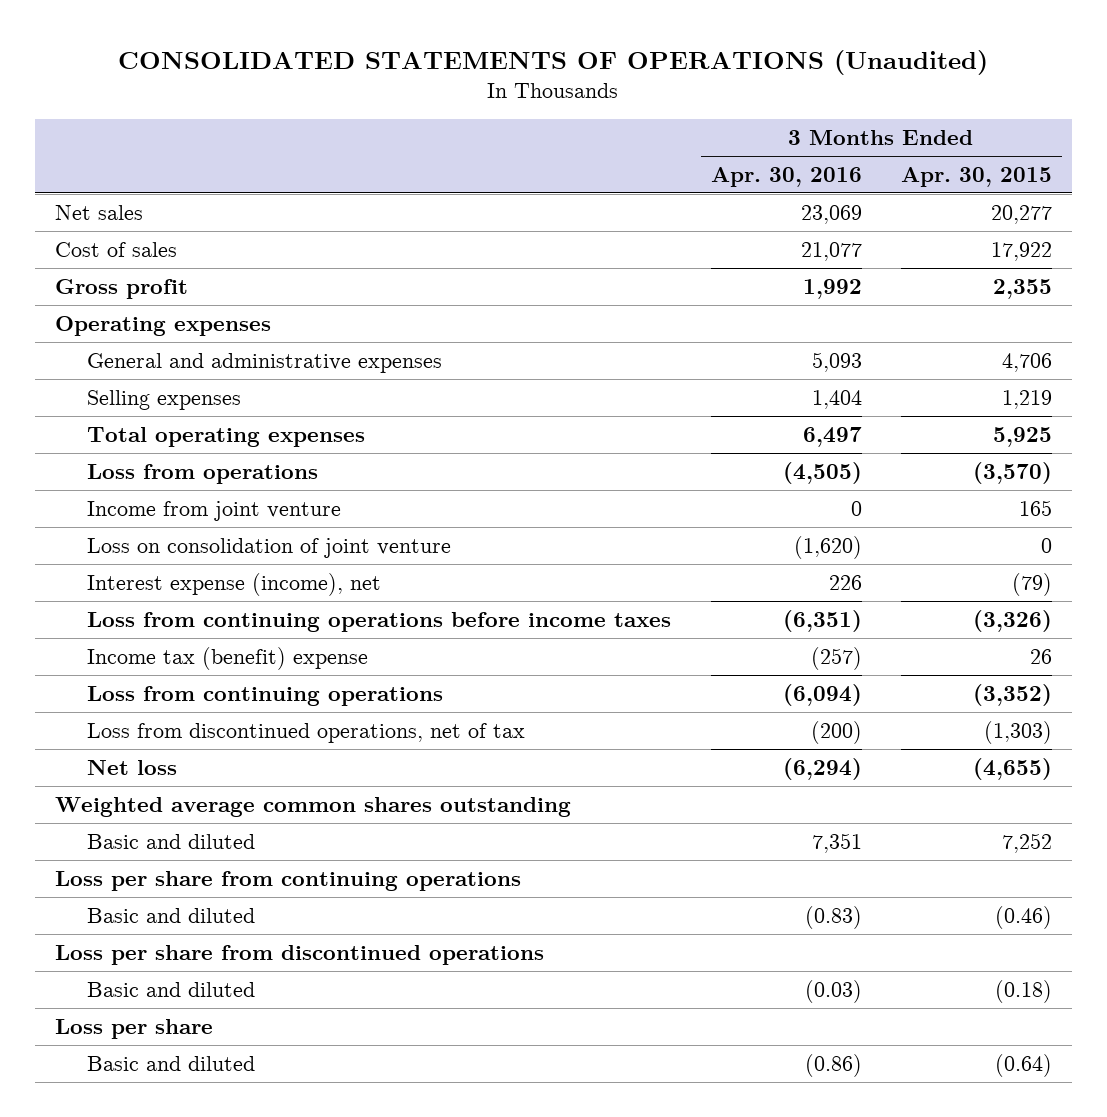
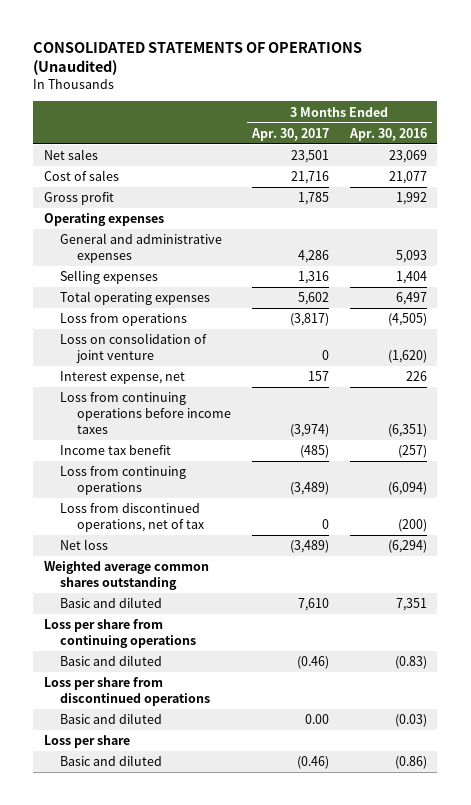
- | 3 Months Ended Apr. 30, 2016 | 3 Months Ended Apr. 30, 2015
+ | 3 Months Ended Apr. 30, 2017 | 3 Months Ended Apr. 30, 2016
- Income from joint venture | 0 | 165
- Interest expense (income), net | 226 | (79)
+ Interest expense, net | 157 | 226
- Income tax (benefit) expense | (257) | 26
+ Income tax benefit | (485) | (257)

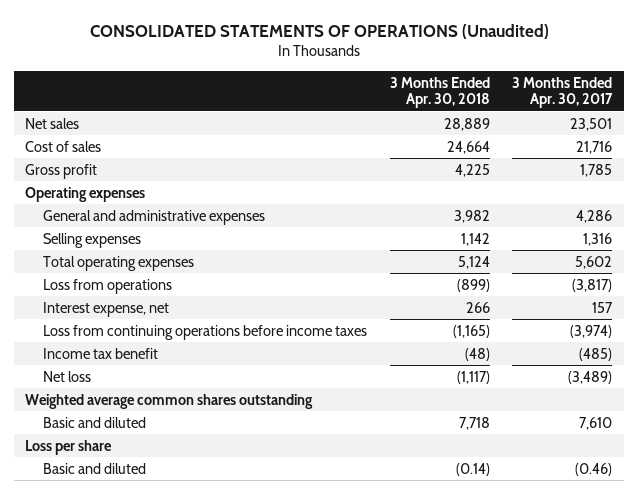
- | 3 Months Ended Apr. 30, 2017 | 3 Months Ended Apr. 30, 2016
+ | 3 Months Ended Apr. 30, 2018 | 3 Months Ended Apr. 30, 2017
- Loss on consolidation of joint venture | 0 | (1,620)
- Loss from continuing operations | (3,489) | (6,094)
- Loss from discontinued operations, net of tax | 0 | (200)
- Loss per share from continuing operations
- Basic and diluted | (0.46) | (0.83)
- Loss per share from discontinued operations
- Basic and diluted | 0.00 | (0.03)

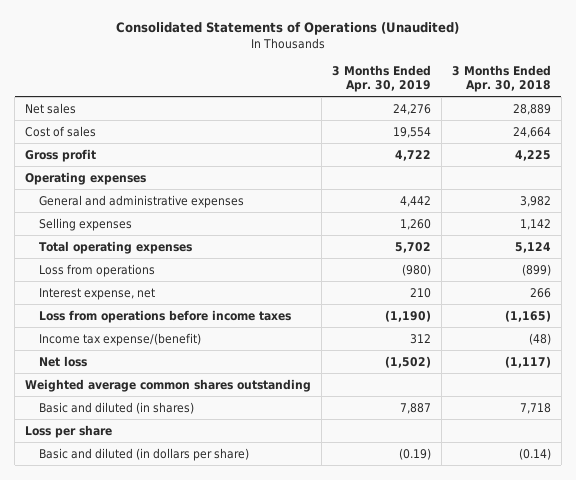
- CONSOLIDATED STATEMENTS OF OPERATIONS (Unaudited)
+ Consolidated Statements of Operations (Unaudited)
- | 3 Months Ended Apr. 30, 2018 | 3 Months Ended Apr. 30, 2017
+ | 3 Months Ended Apr. 30, 2019 | 3 Months Ended Apr. 30, 2018
- Loss from continuing operations before income taxes | (1,165) | (3,974)
- Income tax benefit | (48) | (485)
+ Loss from operations before income taxes | (1,190) | (1,165)
+ Income tax expense/(benefit) | 312 | (48)
- Basic and diluted | 7,718 | 7,610
+ Basic and diluted (in shares) | 7,887 | 7,718
- Basic and diluted | (0.14) | (0.46)
+ Basic and diluted (in dollars per share) | (0.19) | (0.14)

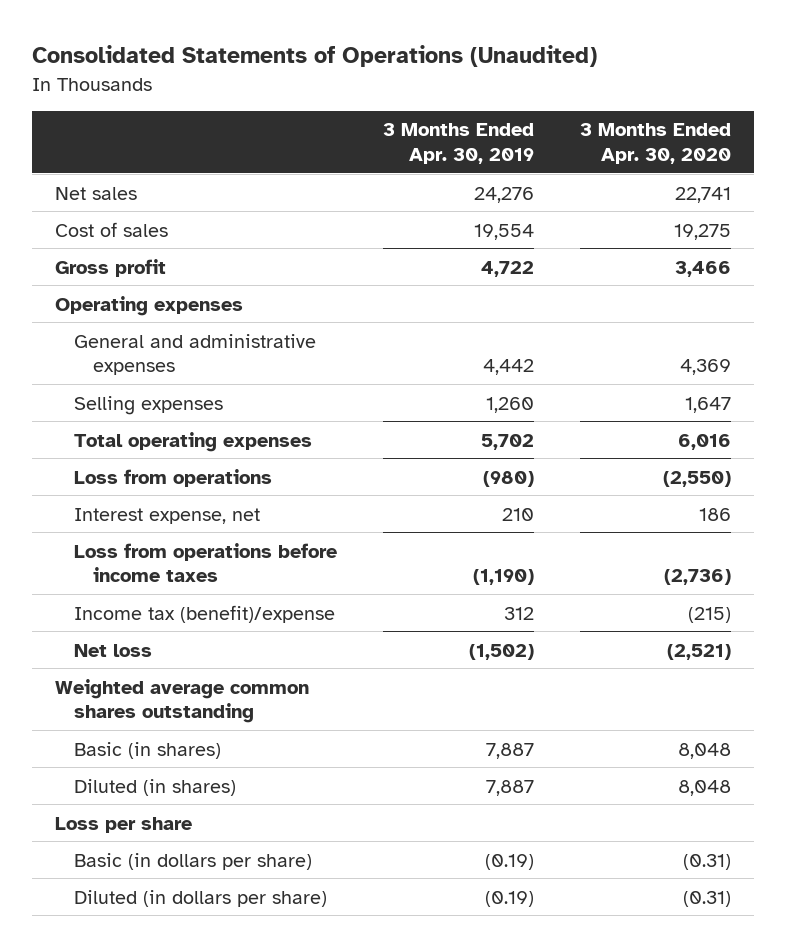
- | 3 Months Ended Apr. 30, 2019 | 3 Months Ended Apr. 30, 2018
+ | 3 Months Ended Apr. 30, 2019 | 3 Months Ended Apr. 30, 2020
- Income tax expense/(benefit) | 312 | (48)
+ Income tax (benefit)/expense | 312 | (215)
- Basic and diluted (in shares) | 7,887 | 7,718
+ Basic (in shares) | 7,887 | 8,048
+ Diluted (in shares) | 7,887 | 8,048
- Basic and diluted (in dollars per share) | (0.19) | (0.14)
+ Basic (in dollars per share) | (0.19) | (0.31)
+ Diluted (in dollars per share) | (0.19) | (0.31)

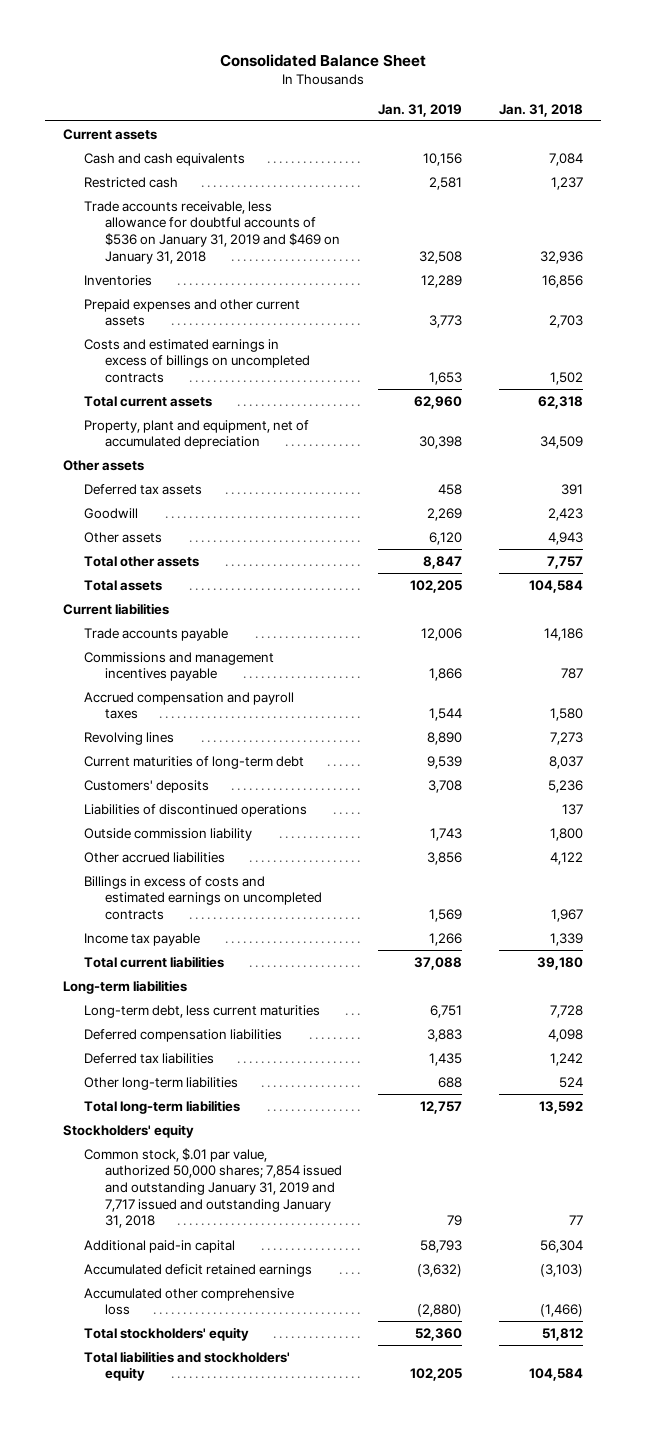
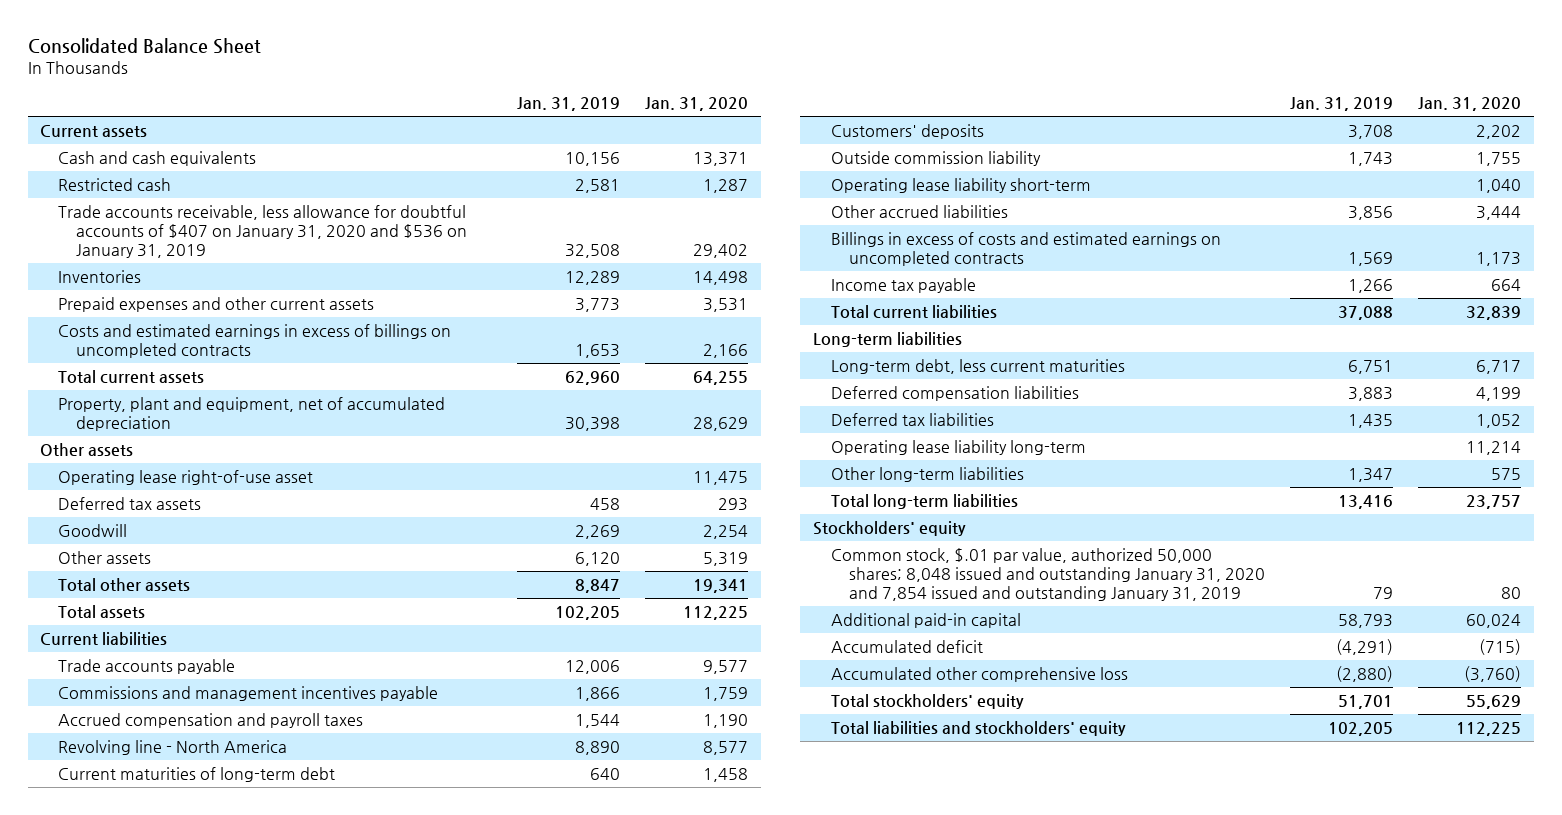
- | Jan. 31, 2019 | Jan. 31, 2018
+ | Jan. 31, 2019 | Jan. 31, 2020
- Trade accounts receivable, less allowance for doubtful accounts of $536 on January 31, 2019 and $469 on January 31, 2018 | 32,508 | 32,936
+ Trade accounts receivable, less allowance for doubtful accounts of $407 on January 31, 2020 and $536 on January 31, 2019 | 32,508 | 29,402
+ Operating lease right-of-use asset | | 11,475
- Revolving lines | 8,890 | 7,273
- Current maturities of long-term debt | 9,539 | 8,037
+ Revolving line - North America | 8,890 | 8,577
+ Current maturities of long-term debt | 640 | 1,458
- Liabilities of discontinued operations | | 137
+ Operating lease liability short-term | | 1,040
- Other long-term liabilities | 688 | 524
- Total long-term liabilities | 12,757 | 13,592
+ Operating lease liability long-term | | 11,214
+ Other long-term liabilities | 1,347 | 575
+ Total long-term liabilities | 13,416 | 23,757
- Common stock, $.01 par value, authorized 50,000 shares; 7,854 issued and outstanding January 31, 2019 and 7,717 issued and outstanding January 31, 2018 | 79 | 77
+ Common stock, $.01 par value, authorized 50,000 shares; 8,048 issued and outstanding January 31, 2020 and 7,854 issued and outstanding January 31, 2019 | 79 | 80
- Accumulated deficit retained earnings | (3,632) | (3,103)
+ Accumulated deficit | (4,291) | (715)
- Total stockholders' equity | 52,360 | 51,812
+ Total stockholders' equity | 51,701 | 55,629

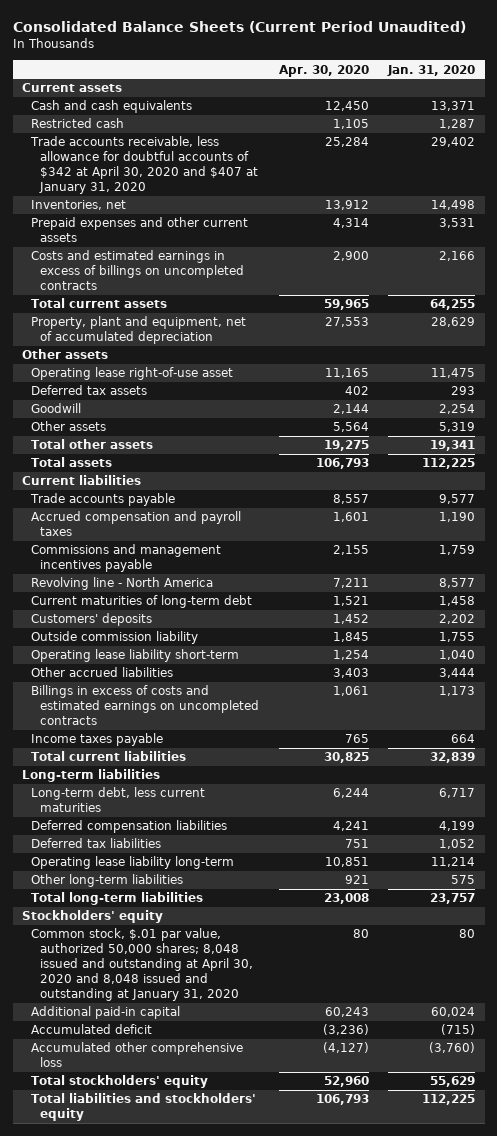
- Consolidated Balance Sheet
+ Consolidated Balance Sheets (Current Period Unaudited)
- | Jan. 31, 2019 | Jan. 31, 2020
+ | Apr. 30, 2020 | Jan. 31, 2020
- Trade accounts receivable, less allowance for doubtful accounts of $407 on January 31, 2020 and $536 on January 31, 2019 | 32,508 | 29,402
- Inventories | 12,289 | 14,498
+ Trade accounts receivable, less allowance for doubtful accounts of $342 at April 30, 2020 and $407 at January 31, 2020 | 25,284 | 29,402
+ Inventories, net | 13,912 | 14,498
moved down: Commissions and management incentives payable | 2,155 | 1,759
- Income tax payable | 1,266 | 664
+ Income taxes payable | 765 | 664
- Common stock, $.01 par value, authorized 50,000 shares; 8,048 issued and outstanding January 31, 2020 and 7,854 issued and outstanding January 31, 2019 | 79 | 80
+ Common stock, $.01 par value, authorized 50,000 shares; 8,048 issued and outstanding at April 30, 2020 and 8,048 issued and outstanding at January 31, 2020 | 80 | 80

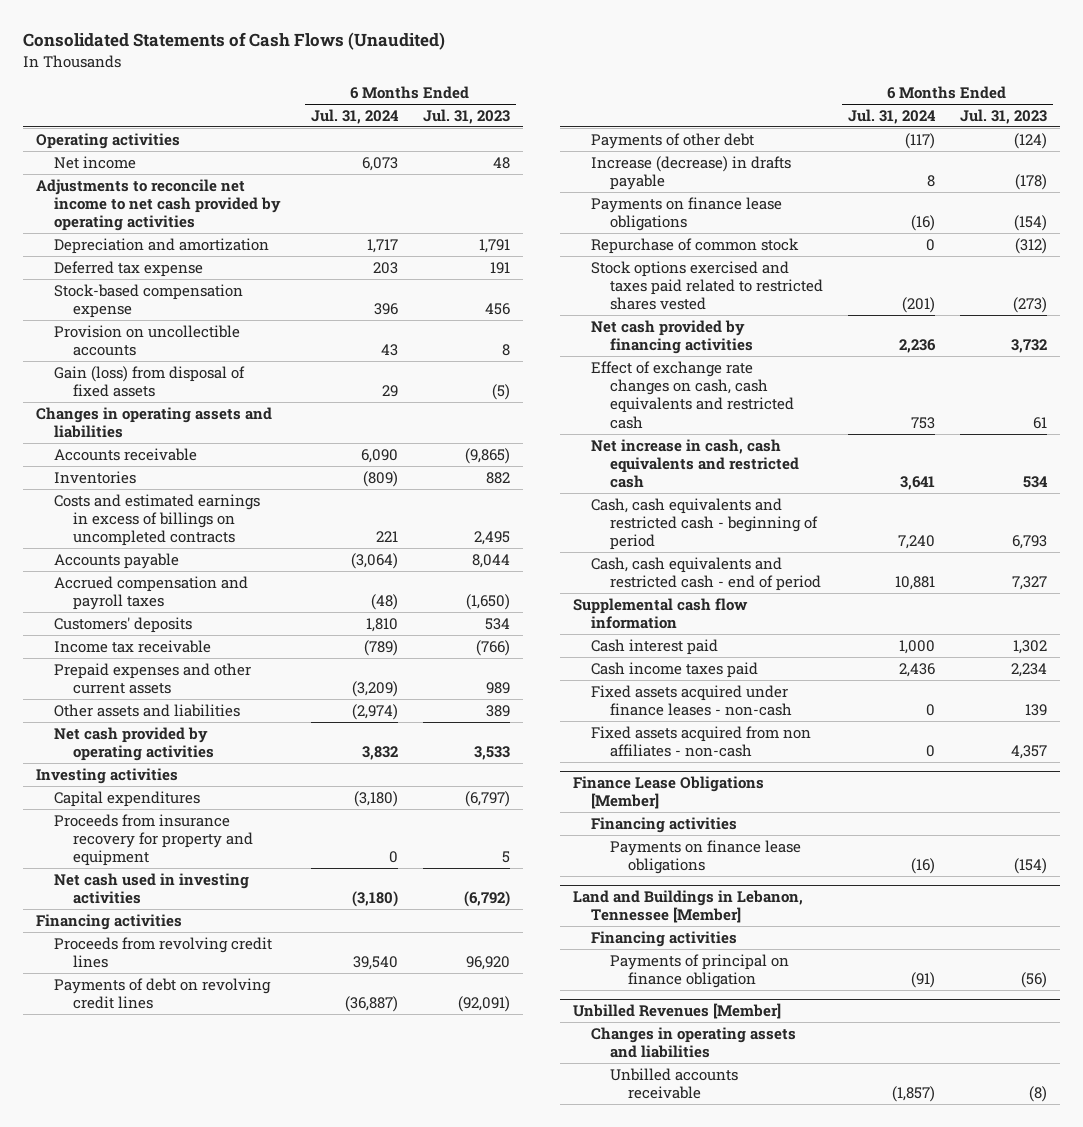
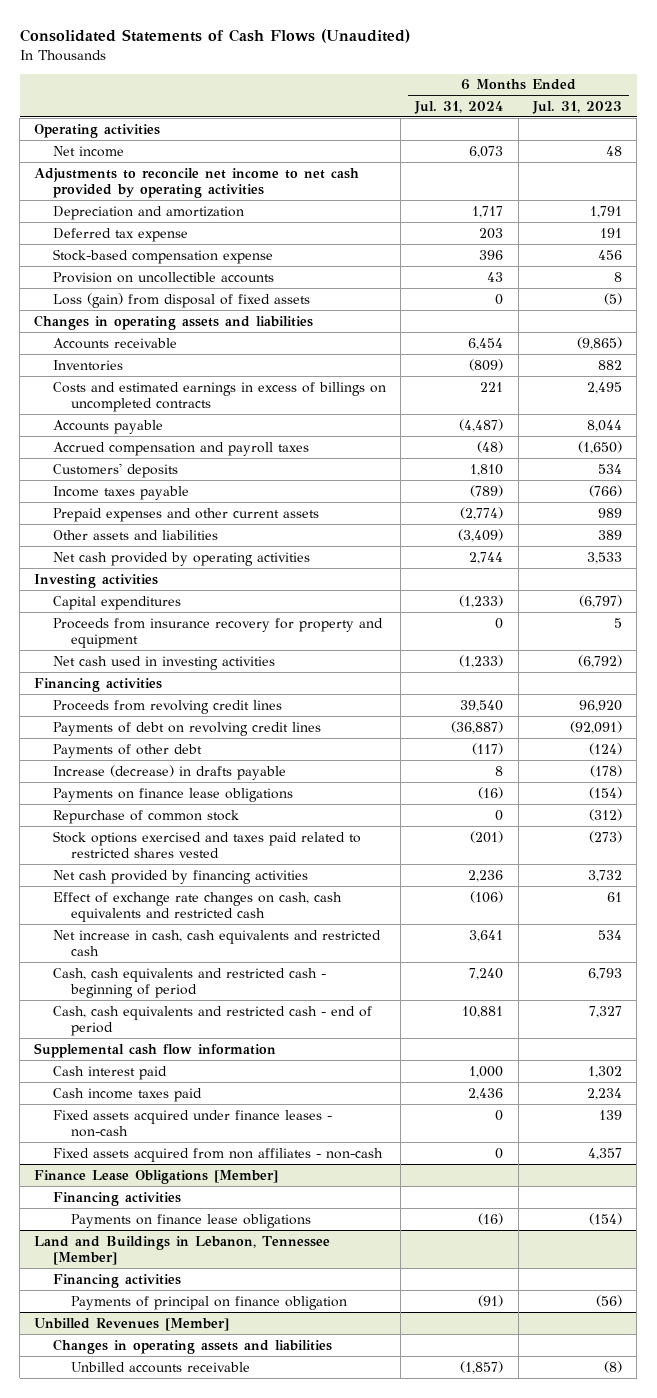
- Gain (loss) from disposal of fixed assets | 29 | (5)
+ Loss (gain) from disposal of fixed assets | 0 | (5)
- Accounts receivable | 6,090 | (9,865)
+ Accounts receivable | 6,454 | (9,865)
- Accounts payable | (3,064) | 8,044
+ Accounts payable | (4,487) | 8,044
- Income tax receivable | (789) | (766)
- Prepaid expenses and other current assets | (3,209) | 989
- Other assets and liabilities | (2,974) | 389
- Net cash provided by operating activities | 3,832 | 3,533
+ Income taxes payable | (789) | (766)
+ Prepaid expenses and other current assets | (2,774) | 989
+ Other assets and liabilities | (3,409) | 389
+ Net cash provided by operating activities | 2,744 | 3,533
- Capital expenditures | (3,180) | (6,797)
+ Capital expenditures | (1,233) | (6,797)
- Net cash used in investing activities | (3,180) | (6,792)
+ Net cash used in investing activities | (1,233) | (6,792)
- Effect of exchange rate changes on cash, cash equivalents and restricted cash | 753 | 61
+ Effect of exchange rate changes on cash, cash equivalents and restricted cash | (106) | 61

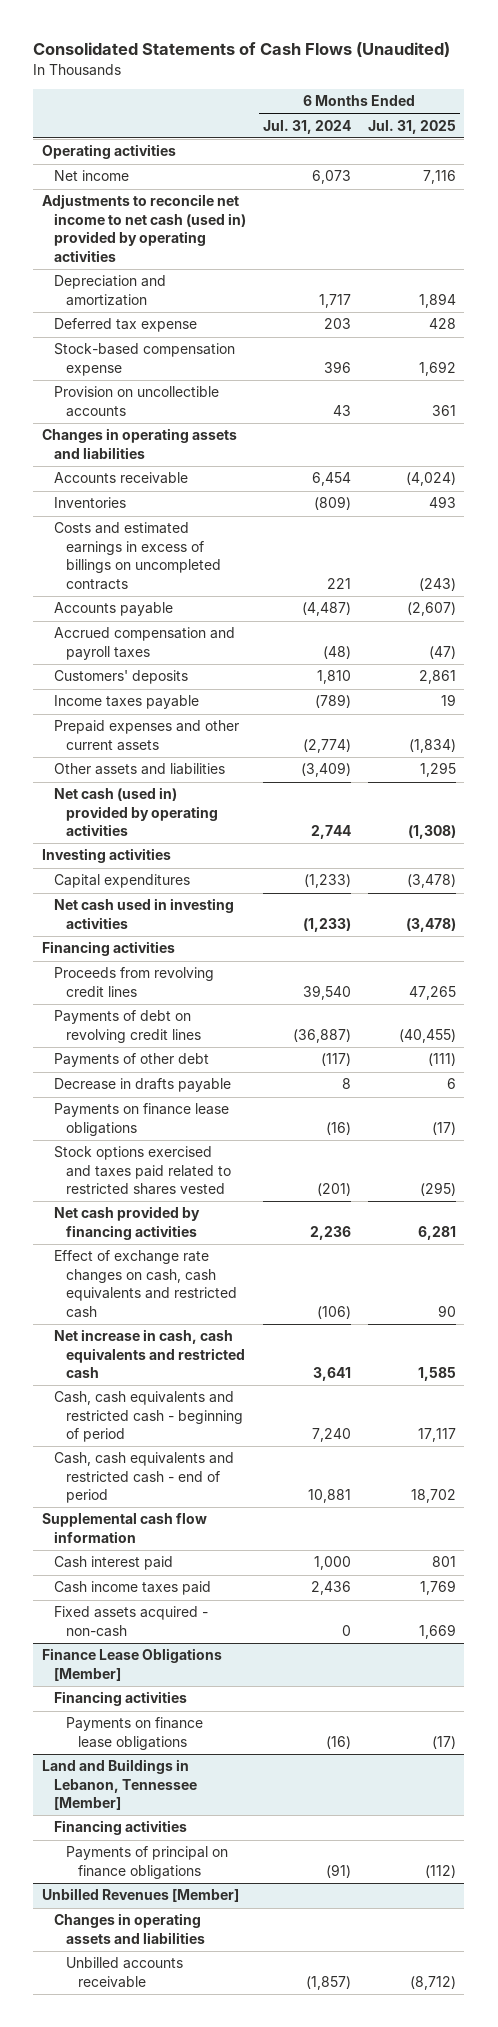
- | 6 Months Ended Jul. 31, 2024 | 6 Months Ended Jul. 31, 2023
+ | 6 Months Ended Jul. 31, 2024 | 6 Months Ended Jul. 31, 2025
- Adjustments to reconcile net income to net cash provided by operating activities
+ Adjustments to reconcile net income to net cash (used in) provided by operating activities
- Loss (gain) from disposal of fixed assets | 0 | (5)
- Net cash provided by operating activities | 2,744 | 3,533
+ Net cash (used in) provided by operating activities | 2,744 | (1,308)
- Proceeds from insurance recovery for property and equipment | 0 | 5
- Increase (decrease) in drafts payable | 8 | (178)
+ Decrease in drafts payable | 8 | 6
- Repurchase of common stock | 0 | (312)
- Fixed assets acquired under finance leases - non-cash | 0 | 139
- Fixed assets acquired from non affiliates - non-cash | 0 | 4,357
+ Fixed assets acquired - non-cash | 0 | 1,669
@ Land and Buildings in Lebanon, Tennessee [Member]
- Payments of principal on finance obligation | (91) | (56)
+ Payments of principal on finance obligations | (91) | (112)

